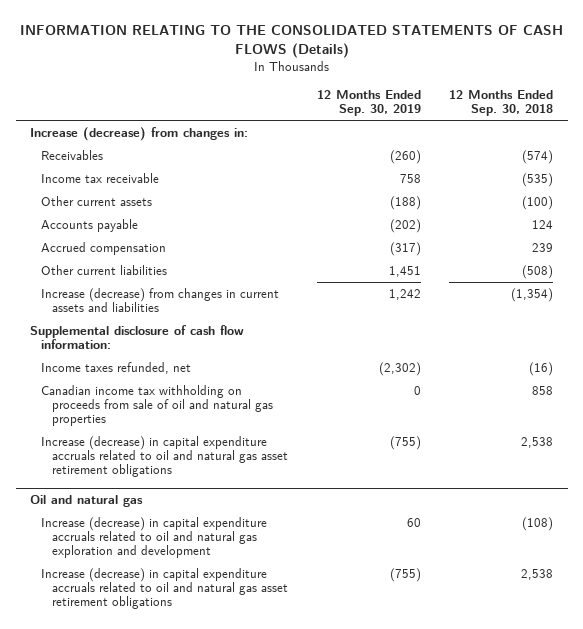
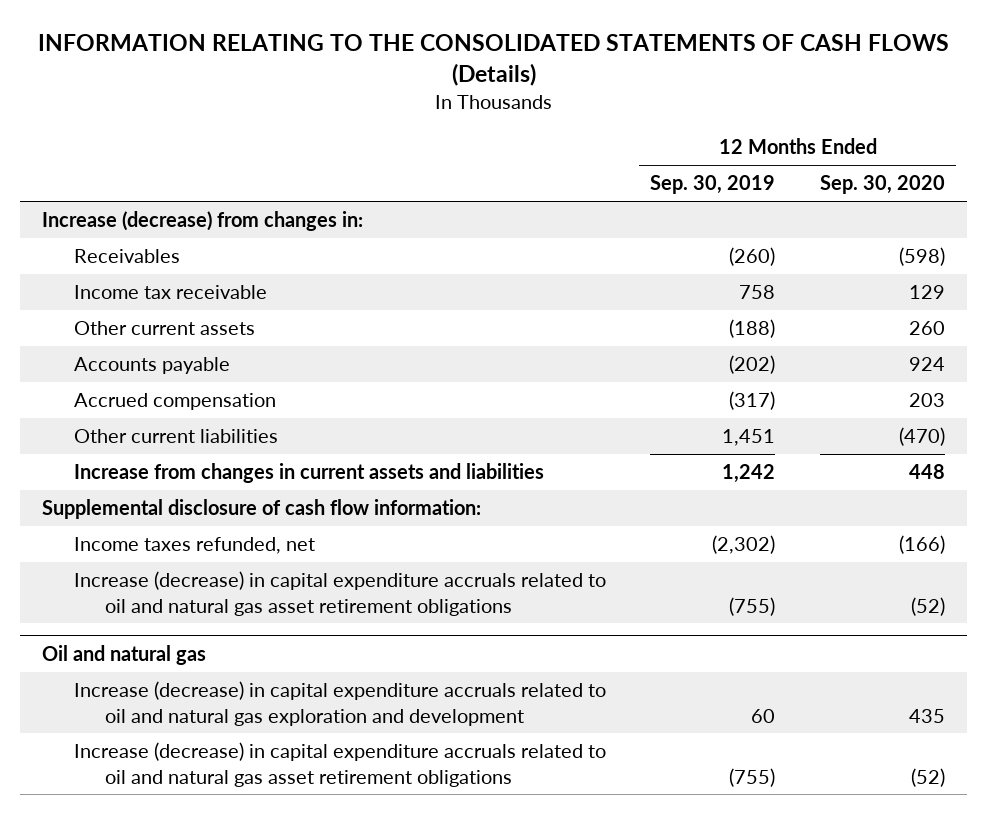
- | 12 Months Ended Sep. 30, 2019 | 12 Months Ended Sep. 30, 2018
+ | 12 Months Ended Sep. 30, 2019 | 12 Months Ended Sep. 30, 2020
- Increase (decrease) from changes in current assets and liabilities | 1,242 | (1,354)
+ Increase from changes in current assets and liabilities | 1,242 | 448
- Canadian income tax withholding on proceeds from sale of oil and natural gas properties | 0 | 858

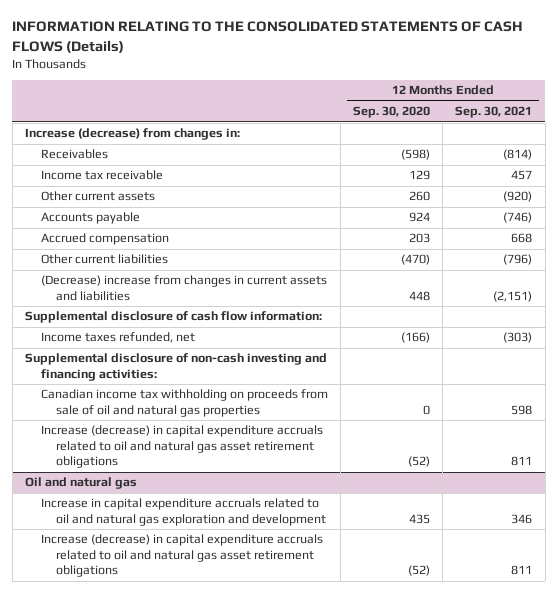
- | 12 Months Ended Sep. 30, 2019 | 12 Months Ended Sep. 30, 2020
+ | 12 Months Ended Sep. 30, 2020 | 12 Months Ended Sep. 30, 2021
- Increase from changes in current assets and liabilities | 1,242 | 448
+ (Decrease) increase from changes in current assets and liabilities | 448 | (2,151)
+ Supplemental disclosure of non-cash investing and financing activities:
+ Canadian income tax withholding on proceeds from sale of oil and natural gas properties | 0 | 598
@ Oil and natural gas
- Increase (decrease) in capital expenditure accruals related to oil and natural gas exploration and development | 60 | 435
+ Increase in capital expenditure accruals related to oil and natural gas exploration and development | 435 | 346

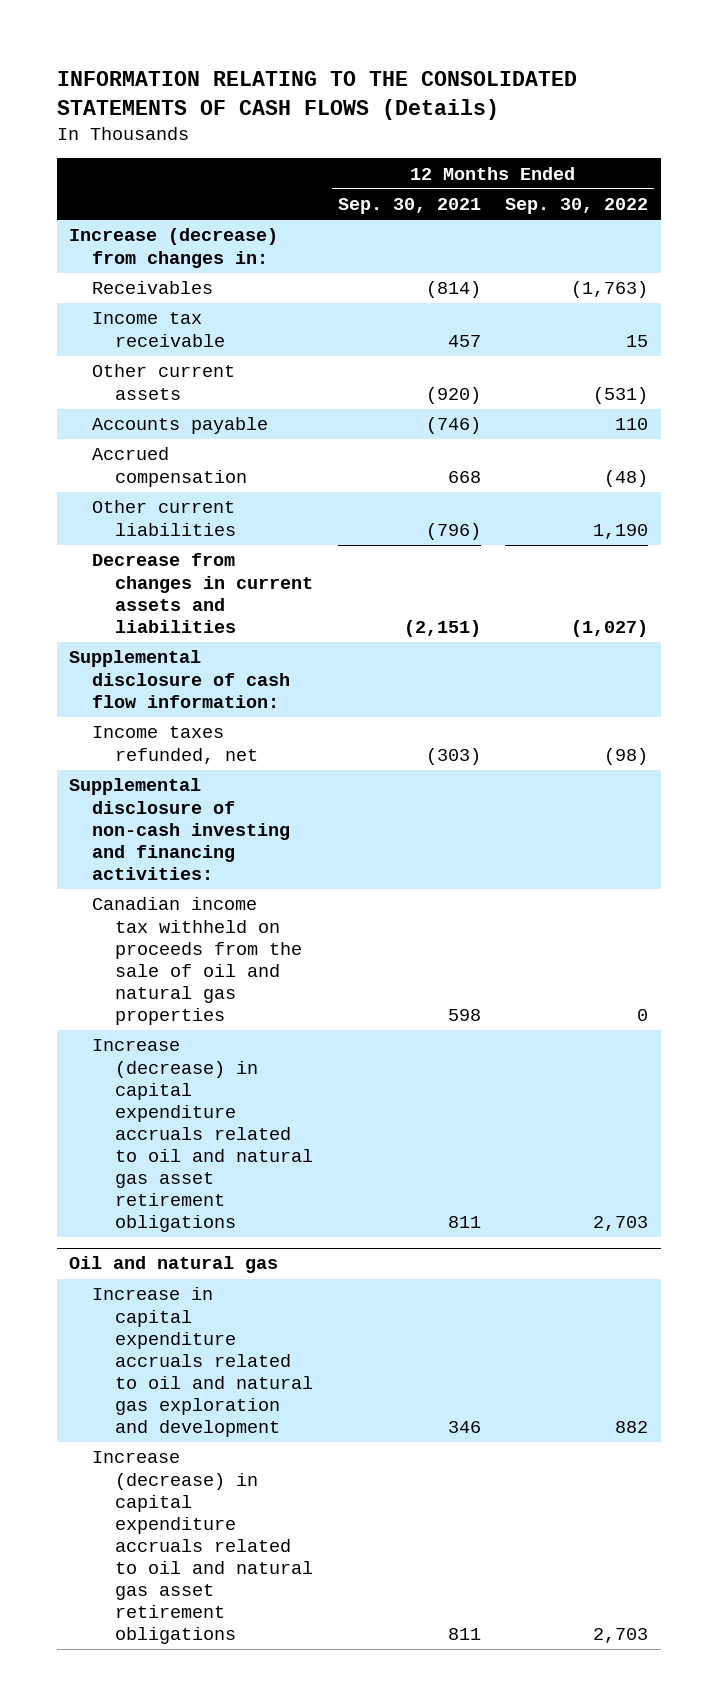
- | 12 Months Ended Sep. 30, 2020 | 12 Months Ended Sep. 30, 2021
+ | 12 Months Ended Sep. 30, 2021 | 12 Months Ended Sep. 30, 2022
- (Decrease) increase from changes in current assets and liabilities | 448 | (2,151)
+ Decrease from changes in current assets and liabilities | (2,151) | (1,027)
- Canadian income tax withholding on proceeds from sale of oil and natural gas properties | 0 | 598
+ Canadian income tax withheld on proceeds from the sale of oil and natural gas properties | 598 | 0

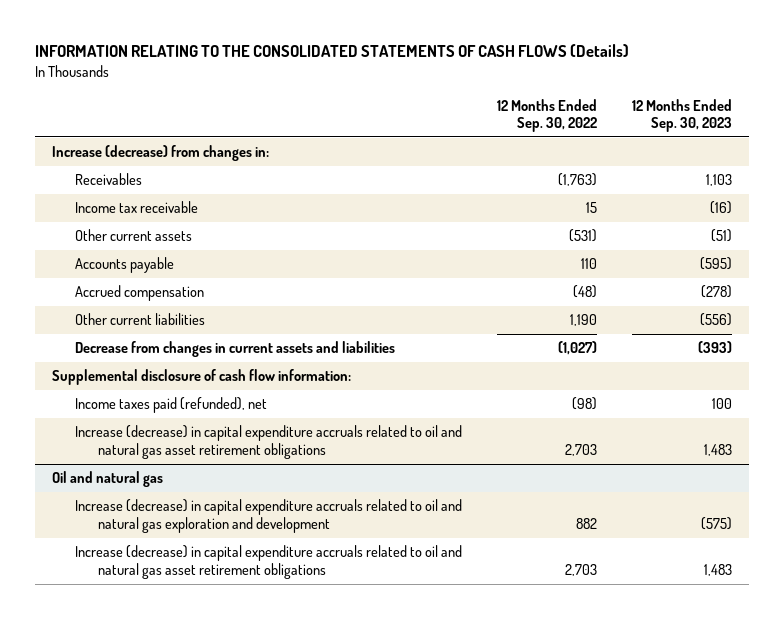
- | 12 Months Ended Sep. 30, 2021 | 12 Months Ended Sep. 30, 2022
+ | 12 Months Ended Sep. 30, 2022 | 12 Months Ended Sep. 30, 2023
- Income taxes refunded, net | (303) | (98)
- Supplemental disclosure of non-cash investing and financing activities:
- Canadian income tax withheld on proceeds from the sale of oil and natural gas properties | 598 | 0
+ Income taxes paid (refunded), net | (98) | 100
@ Oil and natural gas
- Increase in capital expenditure accruals related to oil and natural gas exploration and development | 346 | 882
+ Increase (decrease) in capital expenditure accruals related to oil and natural gas exploration and development | 882 | (575)

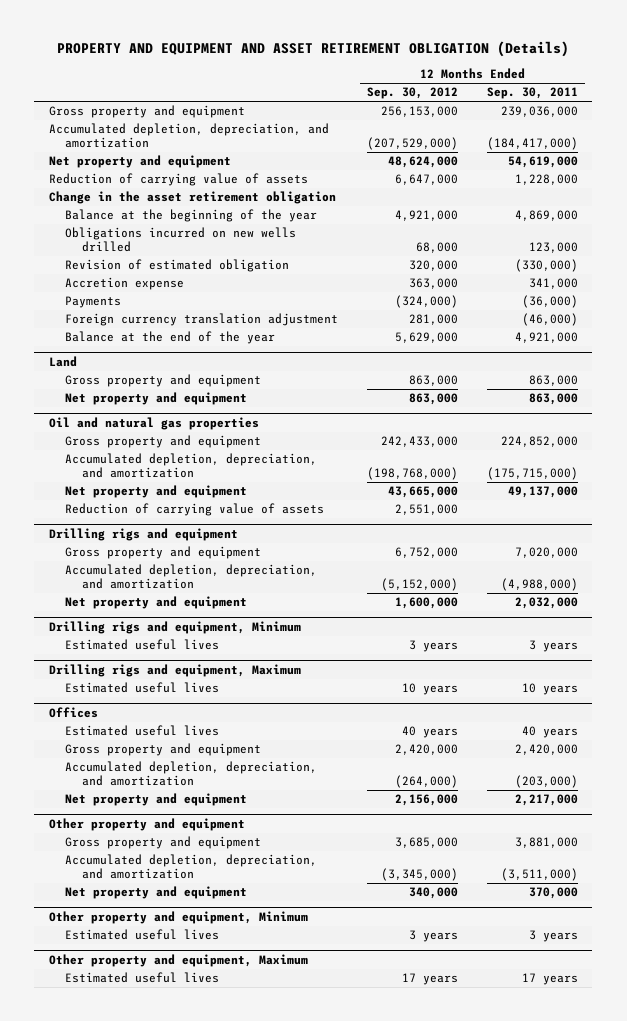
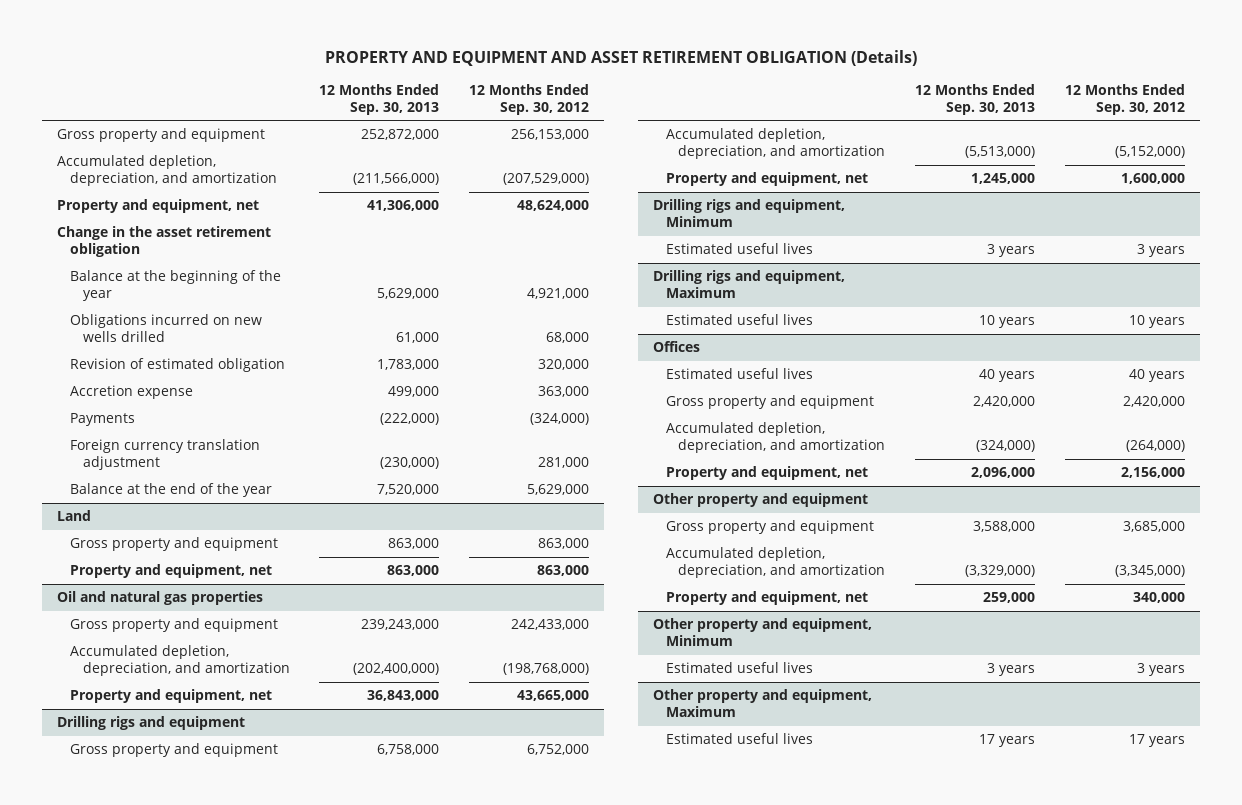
- | 12 Months Ended Sep. 30, 2012 | 12 Months Ended Sep. 30, 2011
+ | 12 Months Ended Sep. 30, 2013 | 12 Months Ended Sep. 30, 2012
- Net property and equipment | 48,624,000 | 54,619,000
- Reduction of carrying value of assets | 6,647,000 | 1,228,000
+ Property and equipment, net | 41,306,000 | 48,624,000
@ Land
- Net property and equipment | 863,000 | 863,000
+ Property and equipment, net | 863,000 | 863,000
@ Oil and natural gas properties
- Net property and equipment | 43,665,000 | 49,137,000
- Reduction of carrying value of assets | 2,551,000 |
+ Property and equipment, net | 36,843,000 | 43,665,000
@ Drilling rigs and equipment
- Net property and equipment | 1,600,000 | 2,032,000
+ Property and equipment, net | 1,245,000 | 1,600,000
@ Offices
- Net property and equipment | 2,156,000 | 2,217,000
+ Property and equipment, net | 2,096,000 | 2,156,000
@ Other property and equipment
- Net property and equipment | 340,000 | 370,000
+ Property and equipment, net | 259,000 | 340,000

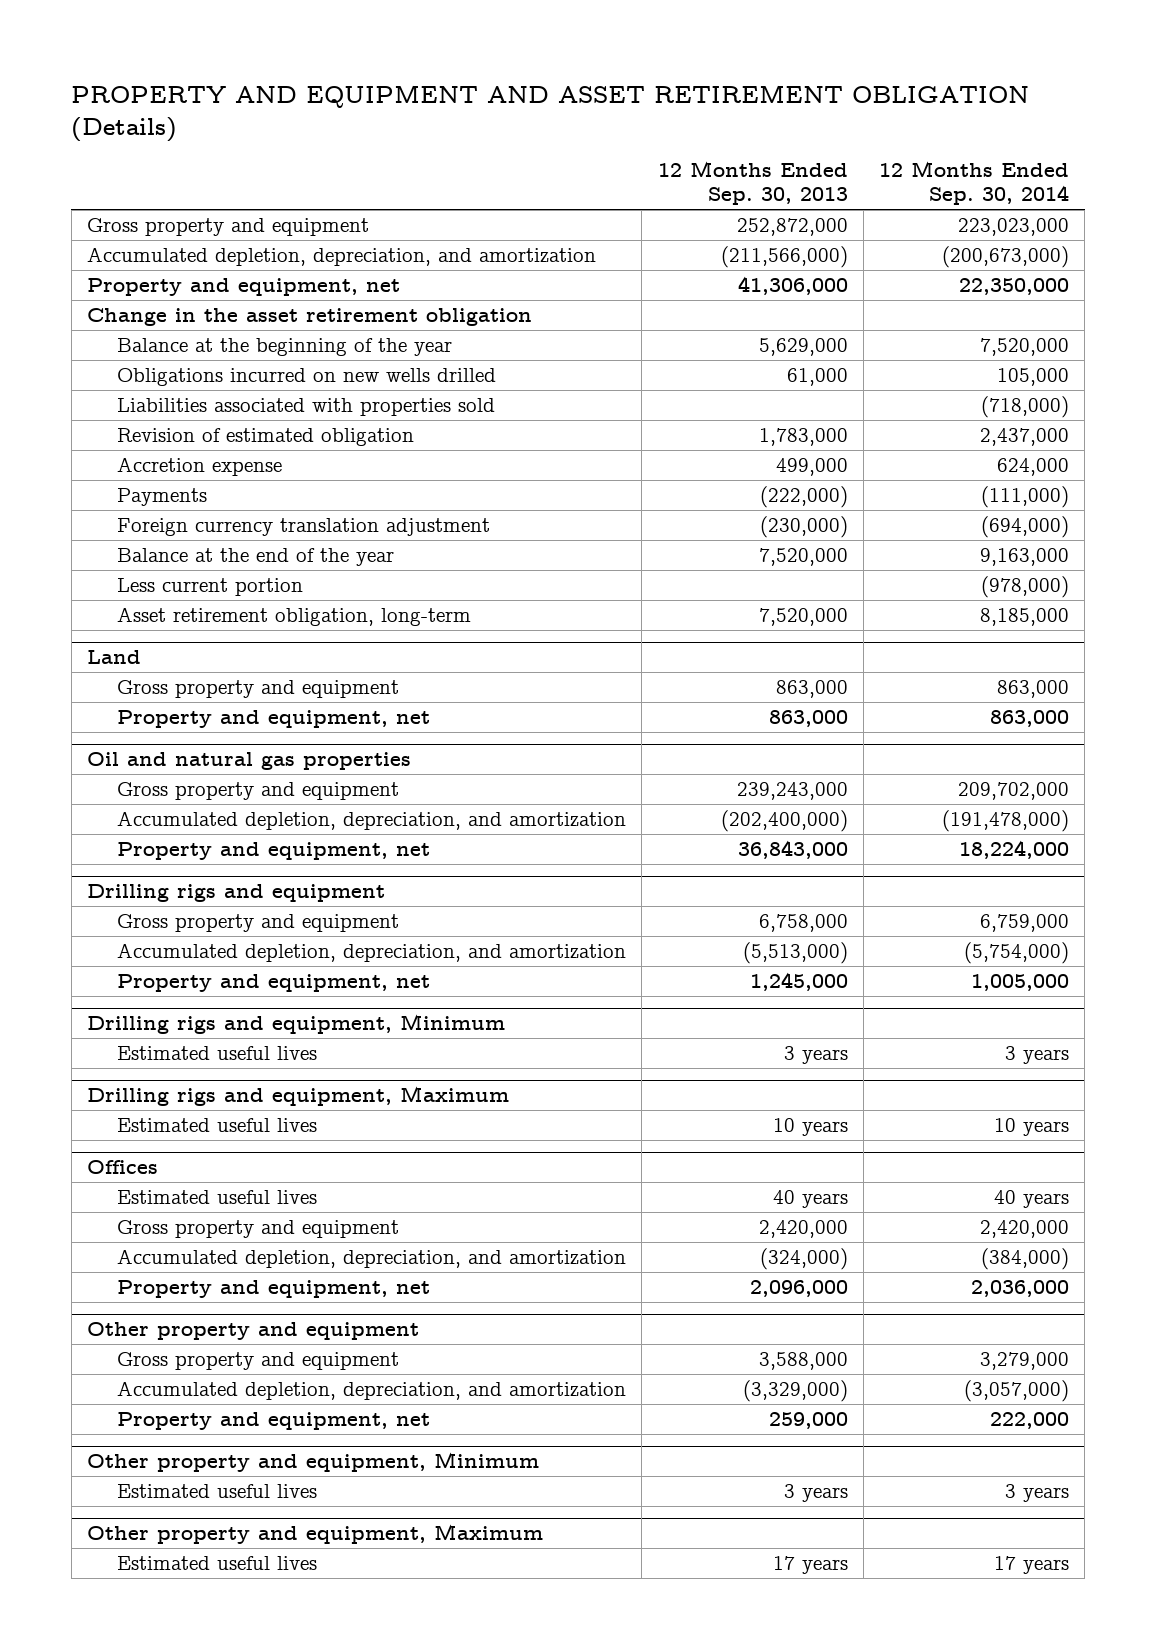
- | 12 Months Ended Sep. 30, 2013 | 12 Months Ended Sep. 30, 2012
+ | 12 Months Ended Sep. 30, 2013 | 12 Months Ended Sep. 30, 2014
+ Liabilities associated with properties sold | | (718,000)
+ Less current portion | | (978,000)
+ Asset retirement obligation, long-term | 7,520,000 | 8,185,000

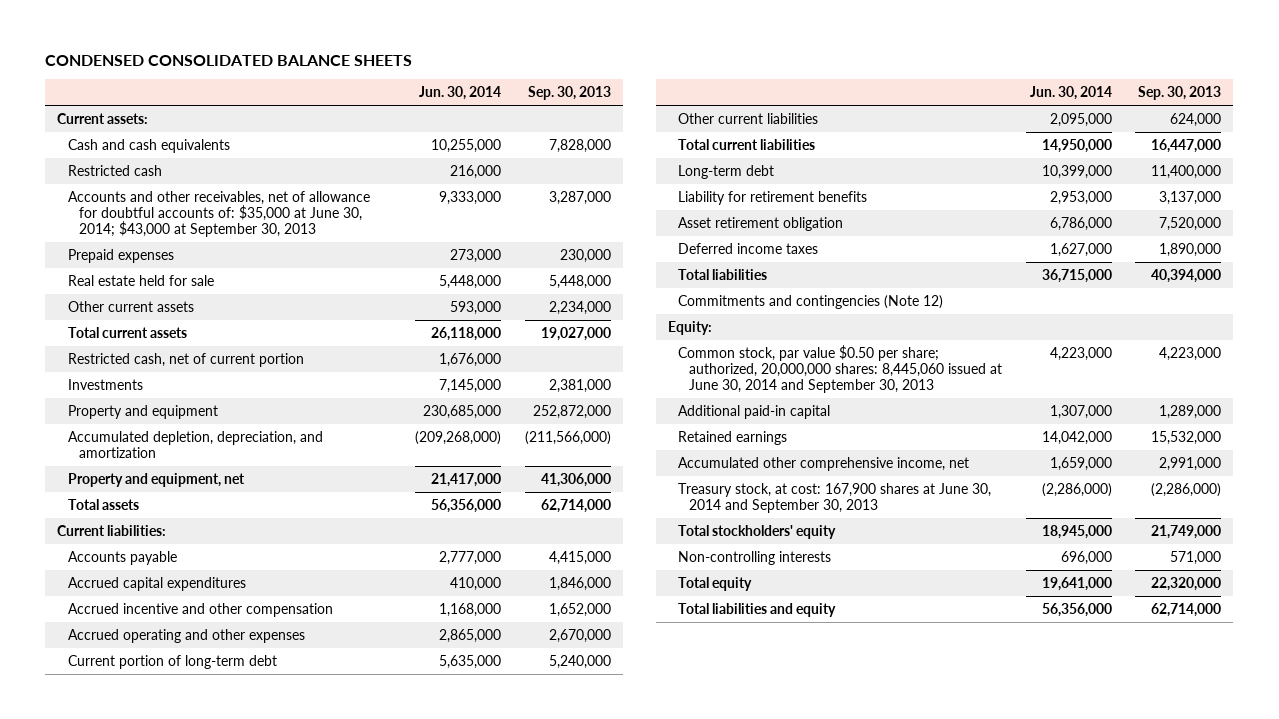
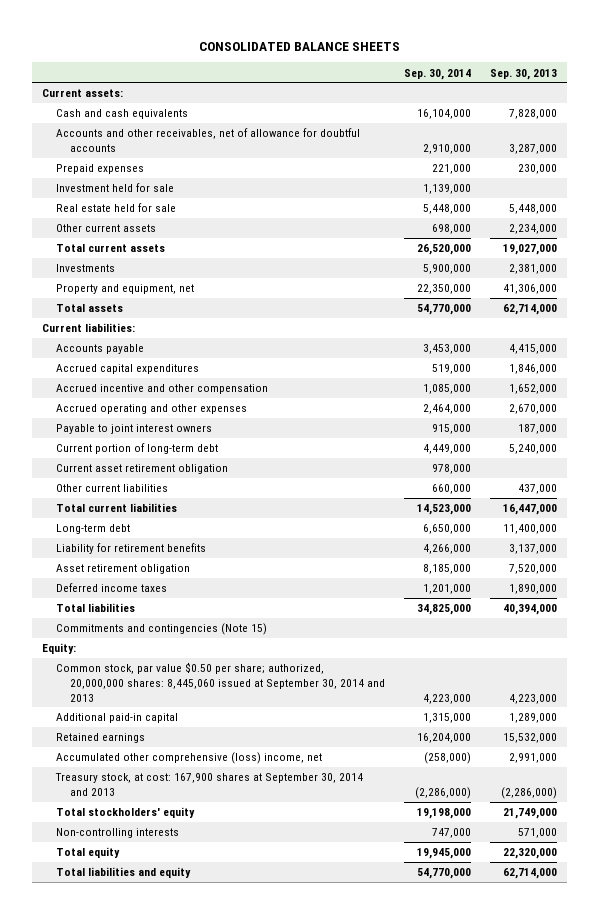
- CONDENSED CONSOLIDATED BALANCE SHEETS
+ CONSOLIDATED BALANCE SHEETS
- | Jun. 30, 2014 | Sep. 30, 2013
+ | Sep. 30, 2014 | Sep. 30, 2013
- Restricted cash | 216,000 |
- Accounts and other receivables, net of allowance for doubtful accounts of: $35,000 at June 30, 2014; $43,000 at September 30, 2013 | 9,333,000 | 3,287,000
+ Accounts and other receivables, net of allowance for doubtful accounts | 2,910,000 | 3,287,000
+ Investment held for sale | 1,139,000 |
- Restricted cash, net of current portion | 1,676,000 |
- Property and equipment | 230,685,000 | 252,872,000
- Accumulated depletion, depreciation, and amortization | (209,268,000) | (211,566,000)
+ Payable to joint interest owners | 915,000 | 187,000
- Other current liabilities | 2,095,000 | 624,000
+ Current asset retirement obligation | 978,000 |
+ Other current liabilities | 660,000 | 437,000
- Commitments and contingencies (Note 12)
+ Commitments and contingencies (Note 15)
- Common stock, par value $0.50 per share; authorized, 20,000,000 shares: 8,445,060 issued at June 30, 2014 and September 30, 2013 | 4,223,000 | 4,223,000
+ Common stock, par value $0.50 per share; authorized, 20,000,000 shares: 8,445,060 issued at September 30, 2014 and 2013 | 4,223,000 | 4,223,000
- Accumulated other comprehensive income, net | 1,659,000 | 2,991,000
- Treasury stock, at cost: 167,900 shares at June 30, 2014 and September 30, 2013 | (2,286,000) | (2,286,000)
+ Accumulated other comprehensive (loss) income, net | (258,000) | 2,991,000
+ Treasury stock, at cost: 167,900 shares at September 30, 2014 and 2013 | (2,286,000) | (2,286,000)

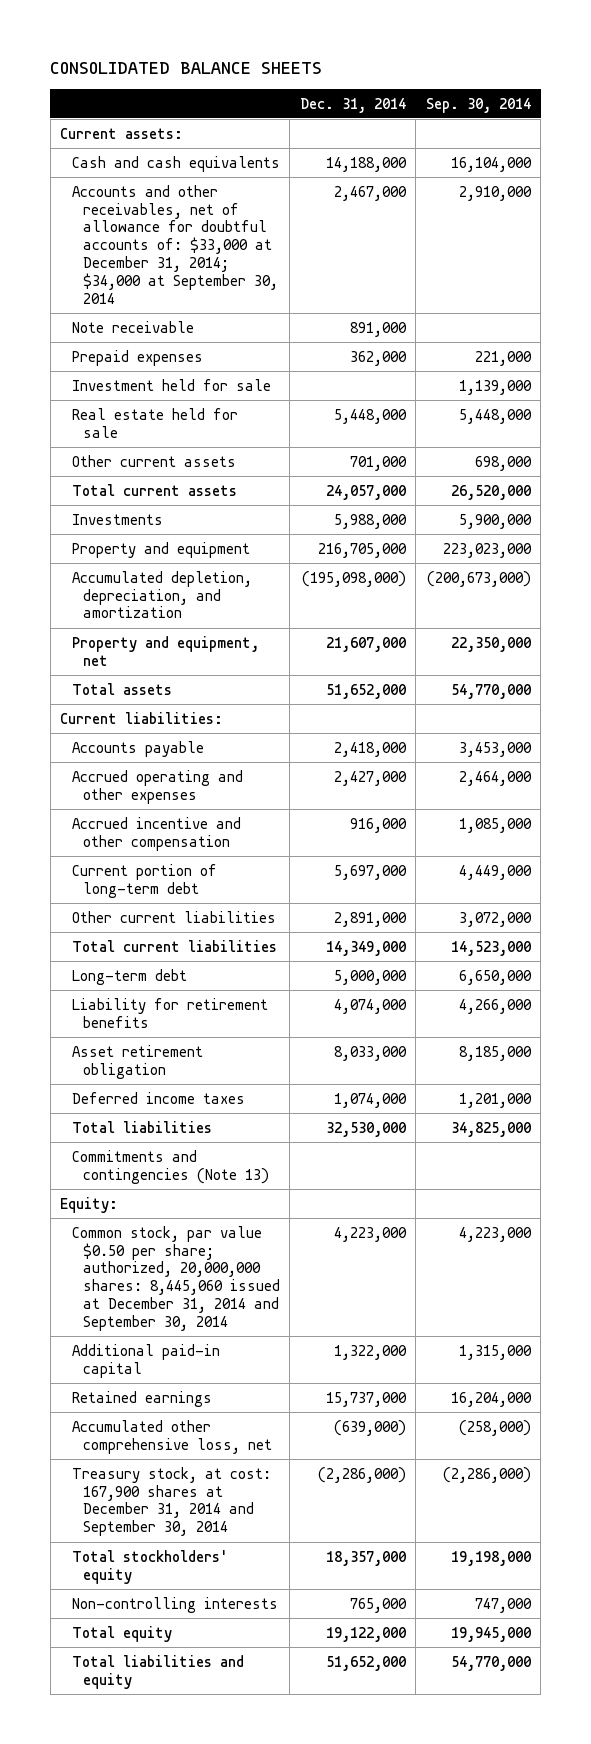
- | Sep. 30, 2014 | Sep. 30, 2013
+ | Dec. 31, 2014 | Sep. 30, 2014
- Accounts and other receivables, net of allowance for doubtful accounts | 2,910,000 | 3,287,000
+ Accounts and other receivables, net of allowance for doubtful accounts of: $33,000 at December 31, 2014; $34,000 at September 30, 2014 | 2,467,000 | 2,910,000
+ Note receivable | 891,000 |
+ Property and equipment | 216,705,000 | 223,023,000
+ Accumulated depletion, depreciation, and amortization | (195,098,000) | (200,673,000)
- Accrued capital expenditures | 519,000 | 1,846,000
- Payable to joint interest owners | 915,000 | 187,000
moved down: Accrued incentive and other compensation | 916,000 | 1,085,000
- Current asset retirement obligation | 978,000 |
- Other current liabilities | 660,000 | 437,000
+ Other current liabilities | 2,891,000 | 3,072,000
- Commitments and contingencies (Note 15)
+ Commitments and contingencies (Note 13)
- Common stock, par value $0.50 per share; authorized, 20,000,000 shares: 8,445,060 issued at September 30, 2014 and 2013 | 4,223,000 | 4,223,000
+ Common stock, par value $0.50 per share; authorized, 20,000,000 shares: 8,445,060 issued at December 31, 2014 and September 30, 2014 | 4,223,000 | 4,223,000
- Accumulated other comprehensive (loss) income, net | (258,000) | 2,991,000
- Treasury stock, at cost: 167,900 shares at September 30, 2014 and 2013 | (2,286,000) | (2,286,000)
+ Accumulated other comprehensive loss, net | (639,000) | (258,000)
+ Treasury stock, at cost: 167,900 shares at December 31, 2014 and September 30, 2014 | (2,286,000) | (2,286,000)

